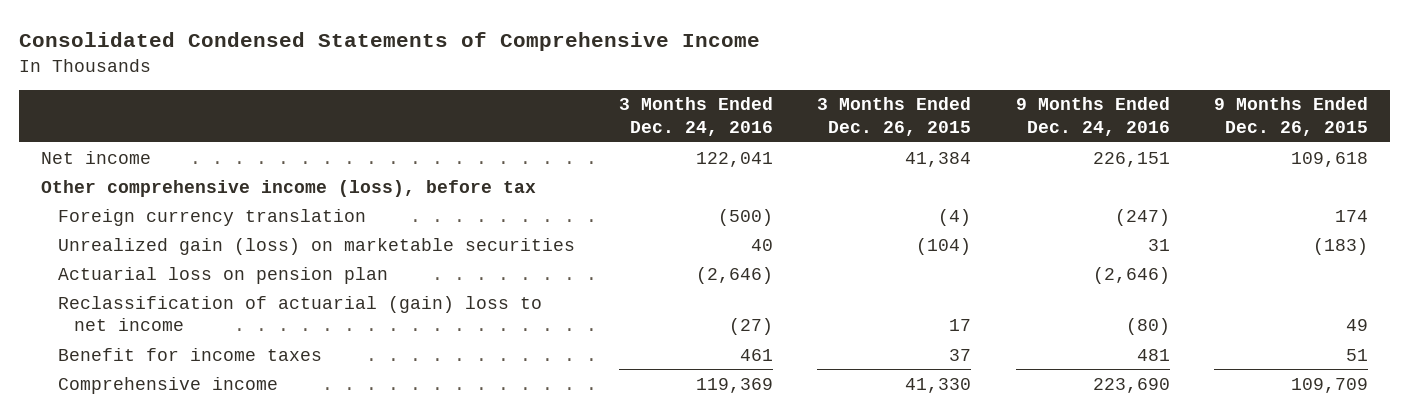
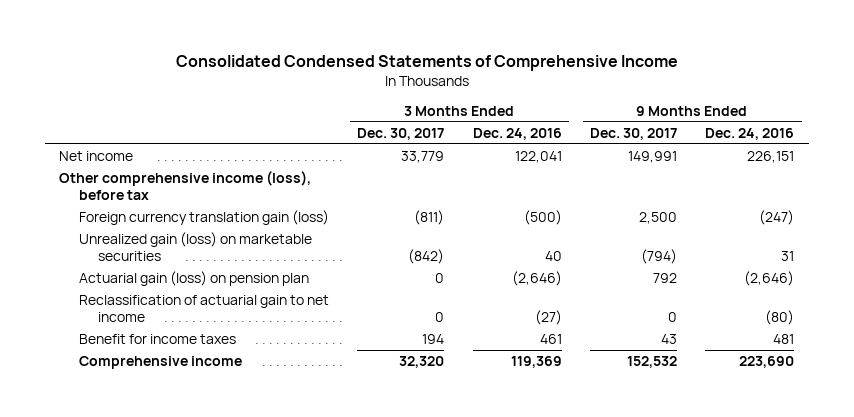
- | 3 Months Ended Dec. 24, 2016 | 3 Months Ended Dec. 26, 2015 | 9 Months Ended Dec. 24, 2016 | 9 Months Ended Dec. 26, 2015
+ | 3 Months Ended Dec. 30, 2017 | 3 Months Ended Dec. 24, 2016 | 9 Months Ended Dec. 30, 2017 | 9 Months Ended Dec. 24, 2016
- Foreign currency translation | (500) | (4) | (247) | 174
+ Foreign currency translation gain (loss) | (811) | (500) | 2,500 | (247)
- Actuarial loss on pension plan | (2,646) | | (2,646) |
- Reclassification of actuarial (gain) loss to net income | (27) | 17 | (80) | 49
+ Actuarial gain (loss) on pension plan | 0 | (2,646) | 792 | (2,646)
+ Reclassification of actuarial gain to net income | 0 | (27) | 0 | (80)

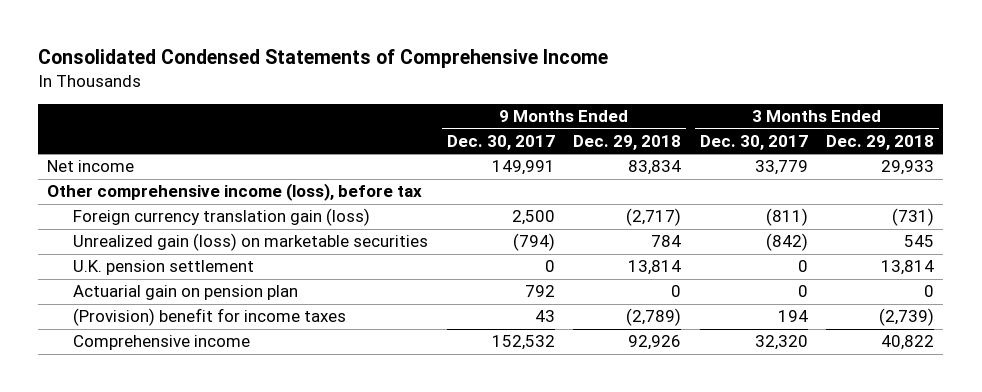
- | 3 Months Ended Dec. 30, 2017 | 3 Months Ended Dec. 24, 2016 | 9 Months Ended Dec. 30, 2017 | 9 Months Ended Dec. 24, 2016
+ | 9 Months Ended Dec. 30, 2017 | 9 Months Ended Dec. 29, 2018 | 3 Months Ended Dec. 30, 2017 | 3 Months Ended Dec. 29, 2018
- Actuarial gain (loss) on pension plan | 0 | (2,646) | 792 | (2,646)
- Reclassification of actuarial gain to net income | 0 | (27) | 0 | (80)
- Benefit for income taxes | 194 | 461 | 43 | 481
+ U.K. pension settlement | 0 | 13,814 | 0 | 13,814
+ Actuarial gain on pension plan | 792 | 0 | 0 | 0
+ (Provision) benefit for income taxes | 43 | (2,789) | 194 | (2,739)

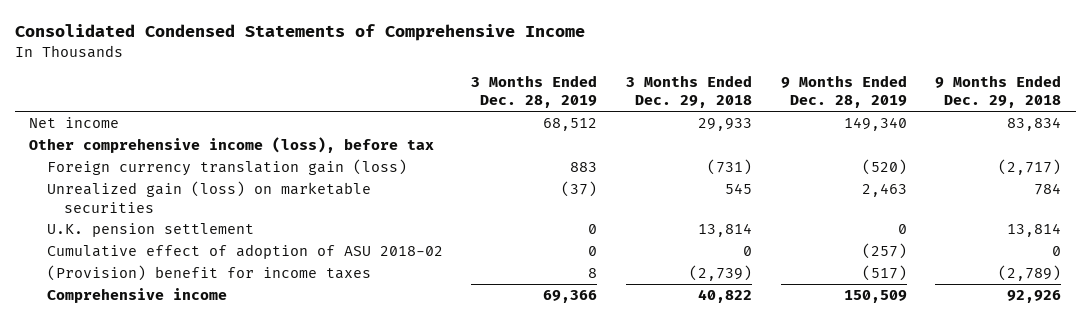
- | 9 Months Ended Dec. 30, 2017 | 9 Months Ended Dec. 29, 2018 | 3 Months Ended Dec. 30, 2017 | 3 Months Ended Dec. 29, 2018
+ | 3 Months Ended Dec. 28, 2019 | 3 Months Ended Dec. 29, 2018 | 9 Months Ended Dec. 28, 2019 | 9 Months Ended Dec. 29, 2018
- Actuarial gain on pension plan | 792 | 0 | 0 | 0
+ Cumulative effect of adoption of ASU 2018-02 | 0 | 0 | (257) | 0

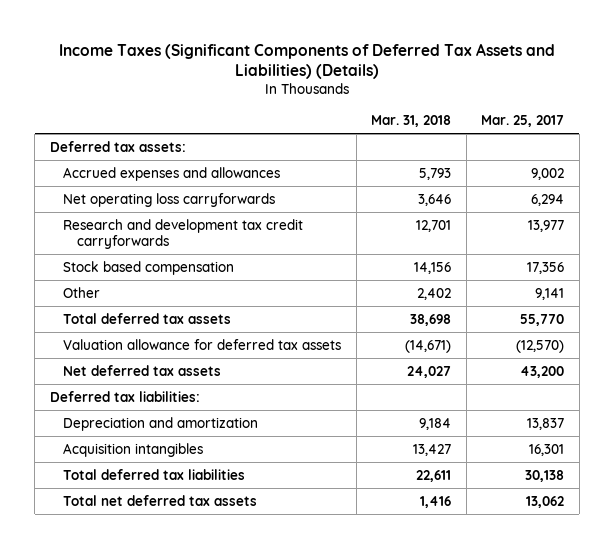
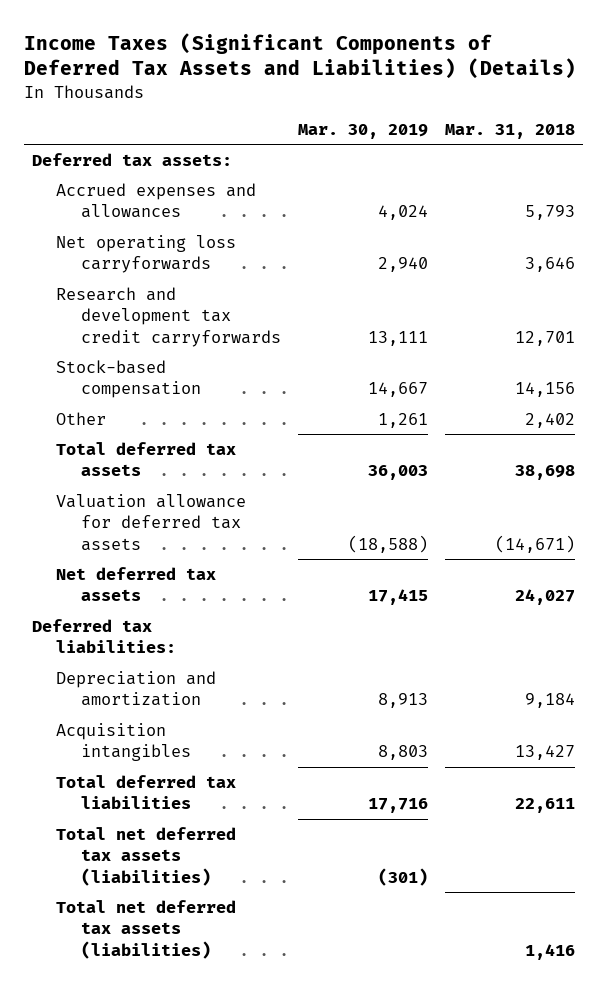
- | Mar. 31, 2018 | Mar. 25, 2017
+ | Mar. 30, 2019 | Mar. 31, 2018
- Stock based compensation | 14,156 | 17,356
+ Stock-based compensation | 14,667 | 14,156
- Total net deferred tax assets | 1,416 | 13,062
+ Total net deferred tax assets (liabilities) | (301) |
+ Total net deferred tax assets (liabilities) | | 1,416

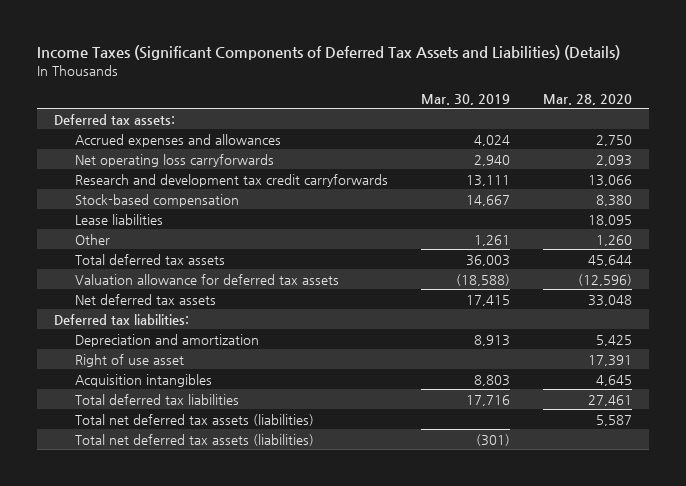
- | Mar. 30, 2019 | Mar. 31, 2018
+ | Mar. 30, 2019 | Mar. 28, 2020
+ Lease liabilities | | 18,095
+ Right of use asset | | 17,391
moved down: Total net deferred tax assets (liabilities) | (301) |

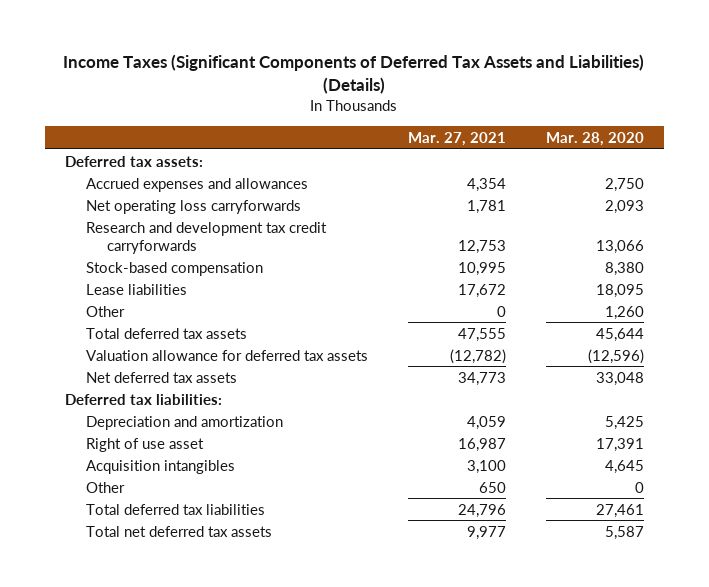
- | Mar. 30, 2019 | Mar. 28, 2020
+ | Mar. 27, 2021 | Mar. 28, 2020
+ Other | 650 | 0
- Total net deferred tax assets (liabilities) | | 5,587
- Total net deferred tax assets (liabilities) | (301) |
+ Total net deferred tax assets | 9,977 | 5,587

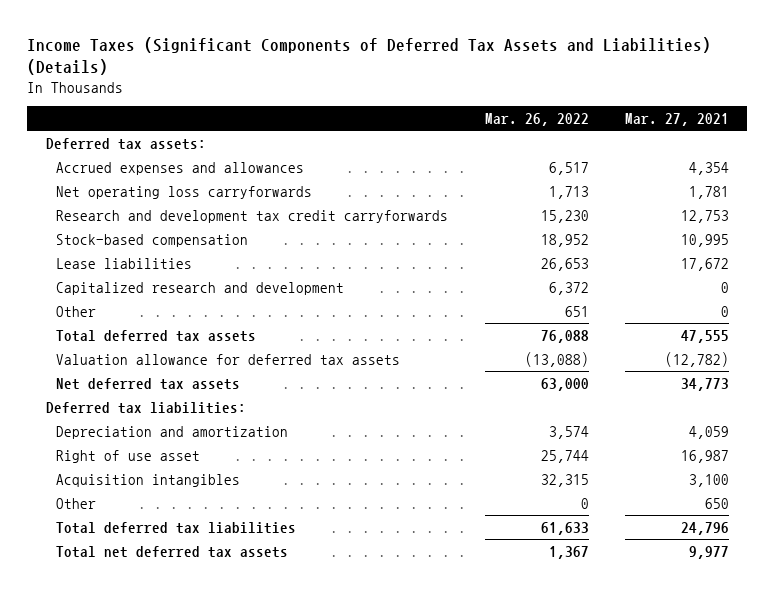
- | Mar. 27, 2021 | Mar. 28, 2020
+ | Mar. 26, 2022 | Mar. 27, 2021
+ Capitalized research and development | 6,372 | 0

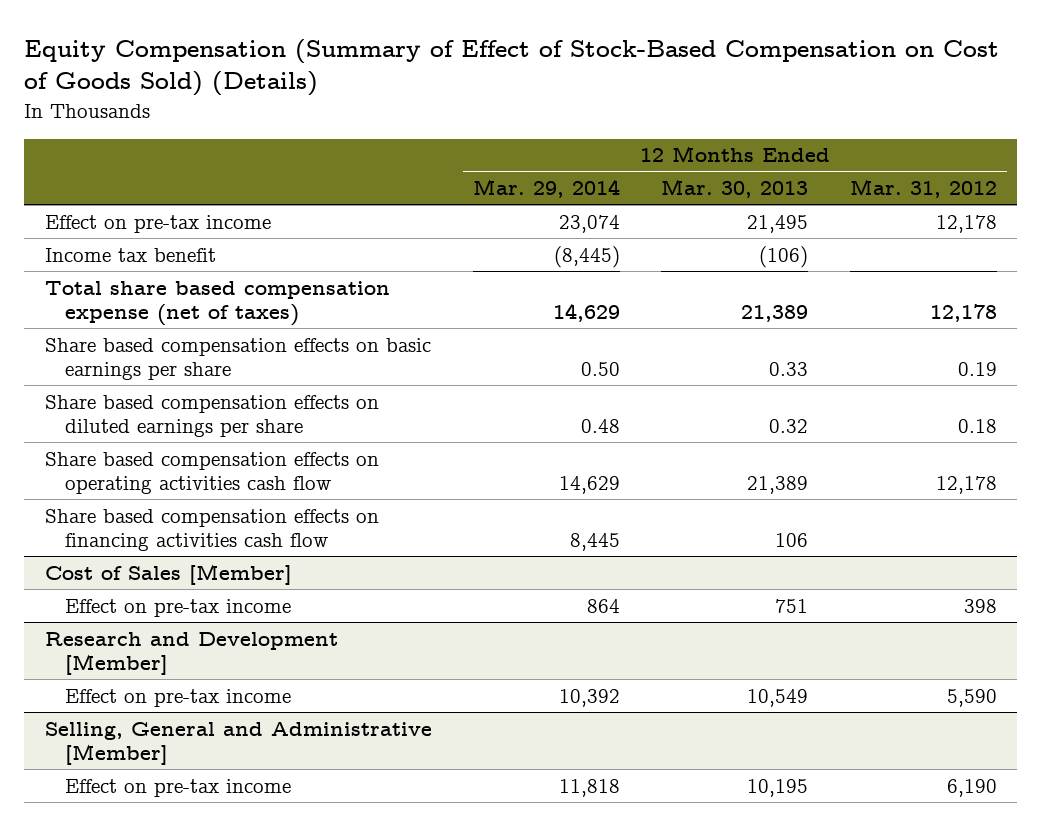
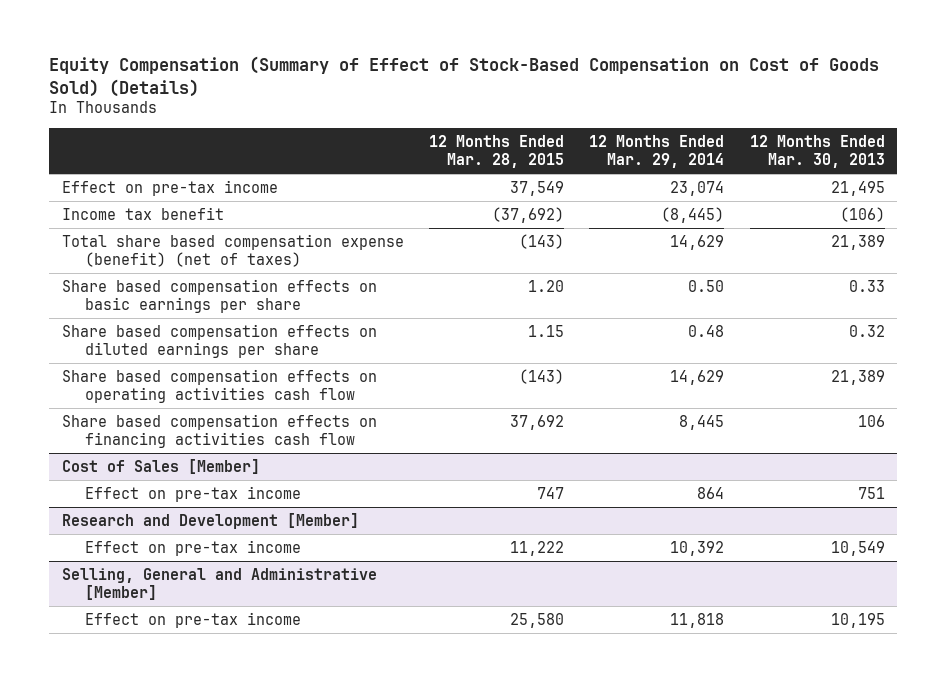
- | 12 Months Ended Mar. 29, 2014 | 12 Months Ended Mar. 30, 2013 | 12 Months Ended Mar. 31, 2012
+ | 12 Months Ended Mar. 28, 2015 | 12 Months Ended Mar. 29, 2014 | 12 Months Ended Mar. 30, 2013
- Total share based compensation expense (net of taxes) | 14,629 | 21,389 | 12,178
+ Total share based compensation expense (benefit) (net of taxes) | (143) | 14,629 | 21,389

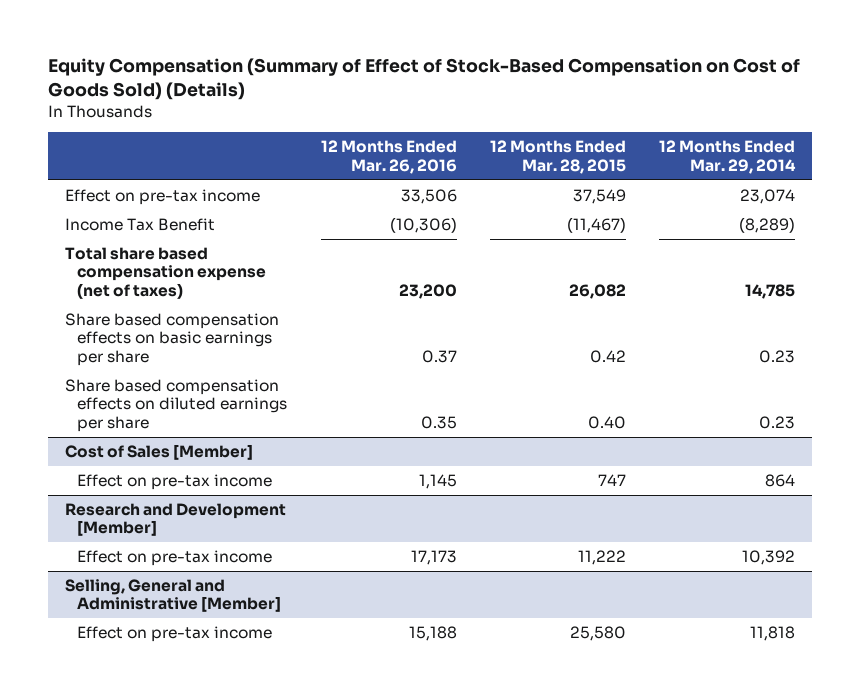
- | 12 Months Ended Mar. 28, 2015 | 12 Months Ended Mar. 29, 2014 | 12 Months Ended Mar. 30, 2013
+ | 12 Months Ended Mar. 26, 2016 | 12 Months Ended Mar. 28, 2015 | 12 Months Ended Mar. 29, 2014
- Income tax benefit | (37,692) | (8,445) | (106)
- Total share based compensation expense (benefit) (net of taxes) | (143) | 14,629 | 21,389
- Share based compensation effects on basic earnings per share | 1.20 | 0.50 | 0.33
- Share based compensation effects on diluted earnings per share | 1.15 | 0.48 | 0.32
- Share based compensation effects on operating activities cash flow | (143) | 14,629 | 21,389
- Share based compensation effects on financing activities cash flow | 37,692 | 8,445 | 106
+ Income Tax Benefit | (10,306) | (11,467) | (8,289)
+ Total share based compensation expense (net of taxes) | 23,200 | 26,082 | 14,785
+ Share based compensation effects on basic earnings per share | 0.37 | 0.42 | 0.23
+ Share based compensation effects on diluted earnings per share | 0.35 | 0.40 | 0.23

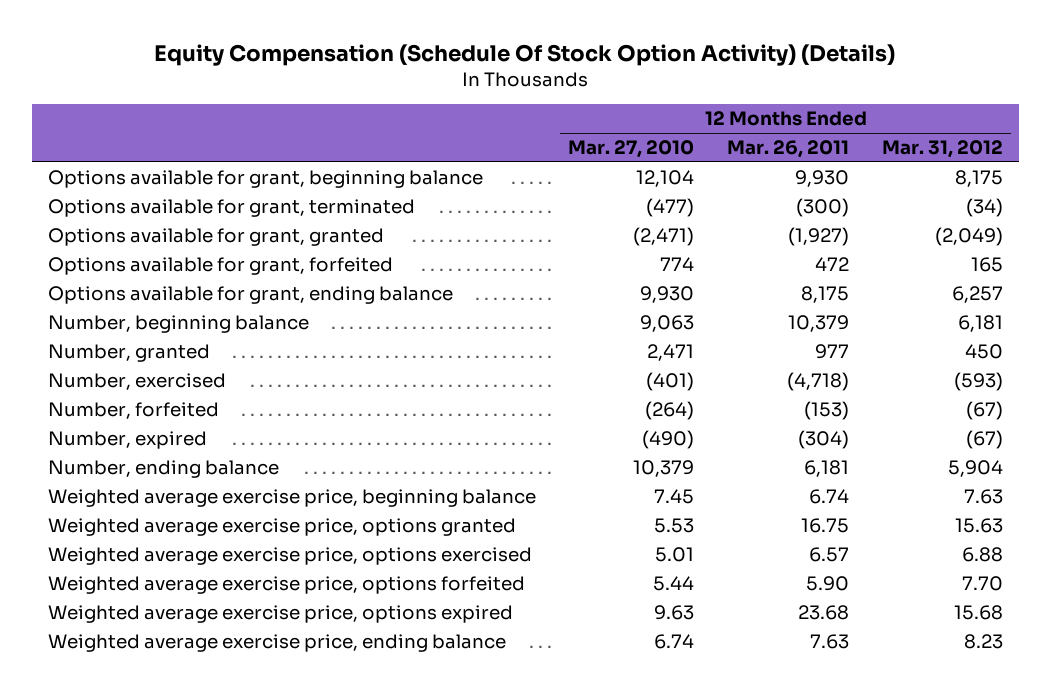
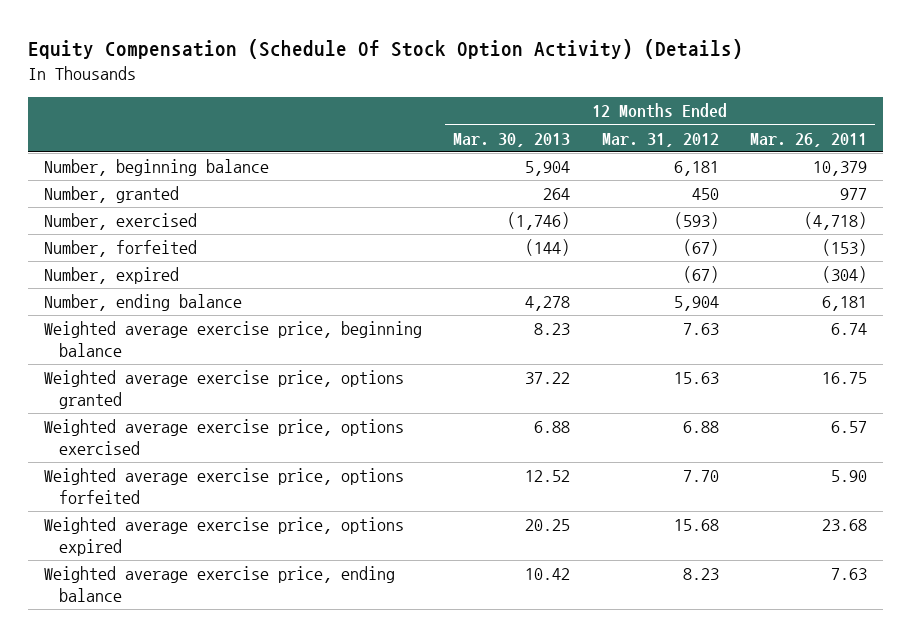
- | 12 Months Ended Mar. 27, 2010 | 12 Months Ended Mar. 26, 2011 | 12 Months Ended Mar. 31, 2012
+ | 12 Months Ended Mar. 30, 2013 | 12 Months Ended Mar. 31, 2012 | 12 Months Ended Mar. 26, 2011
- Options available for grant, beginning balance | 12,104 | 9,930 | 8,175
- Options available for grant, terminated | (477) | (300) | (34)
- Options available for grant, granted | (2,471) | (1,927) | (2,049)
- Options available for grant, forfeited | 774 | 472 | 165
- Options available for grant, ending balance | 9,930 | 8,175 | 6,257

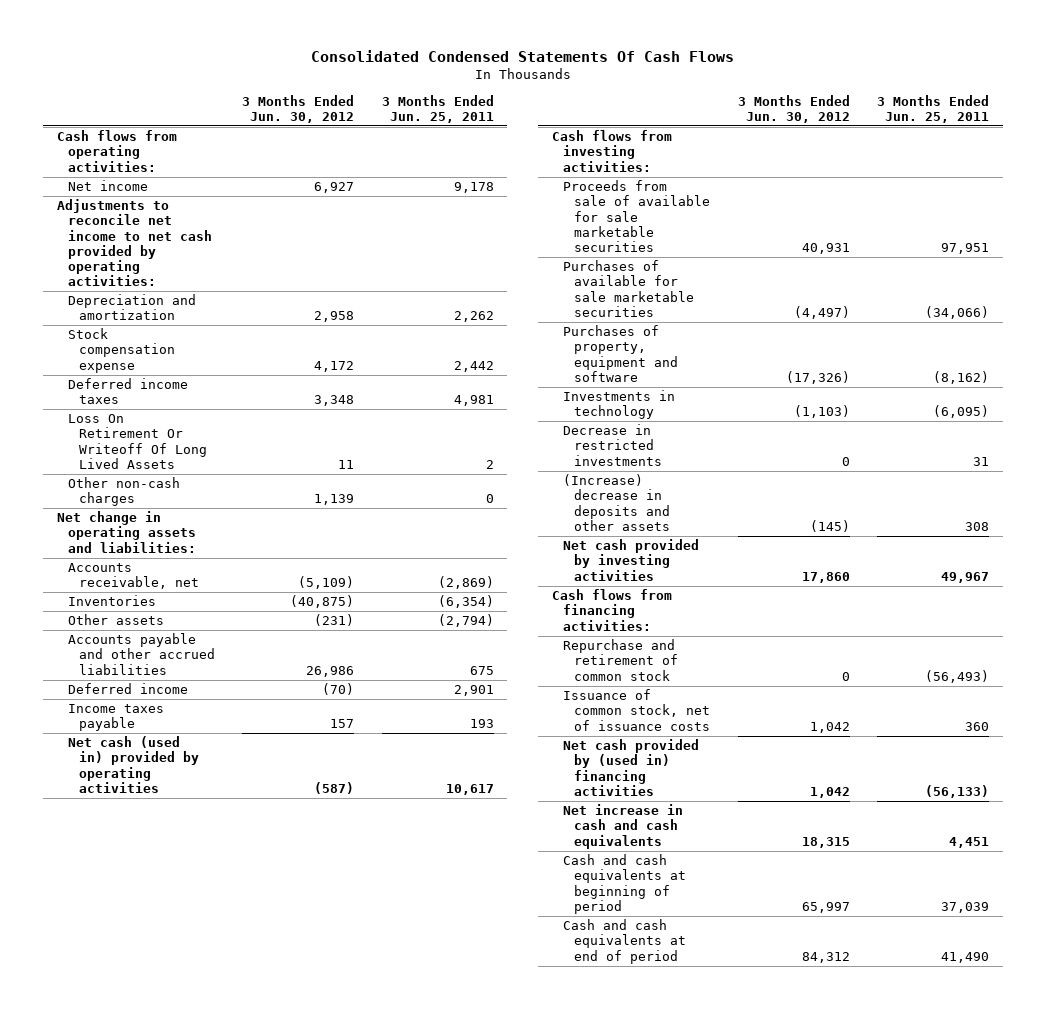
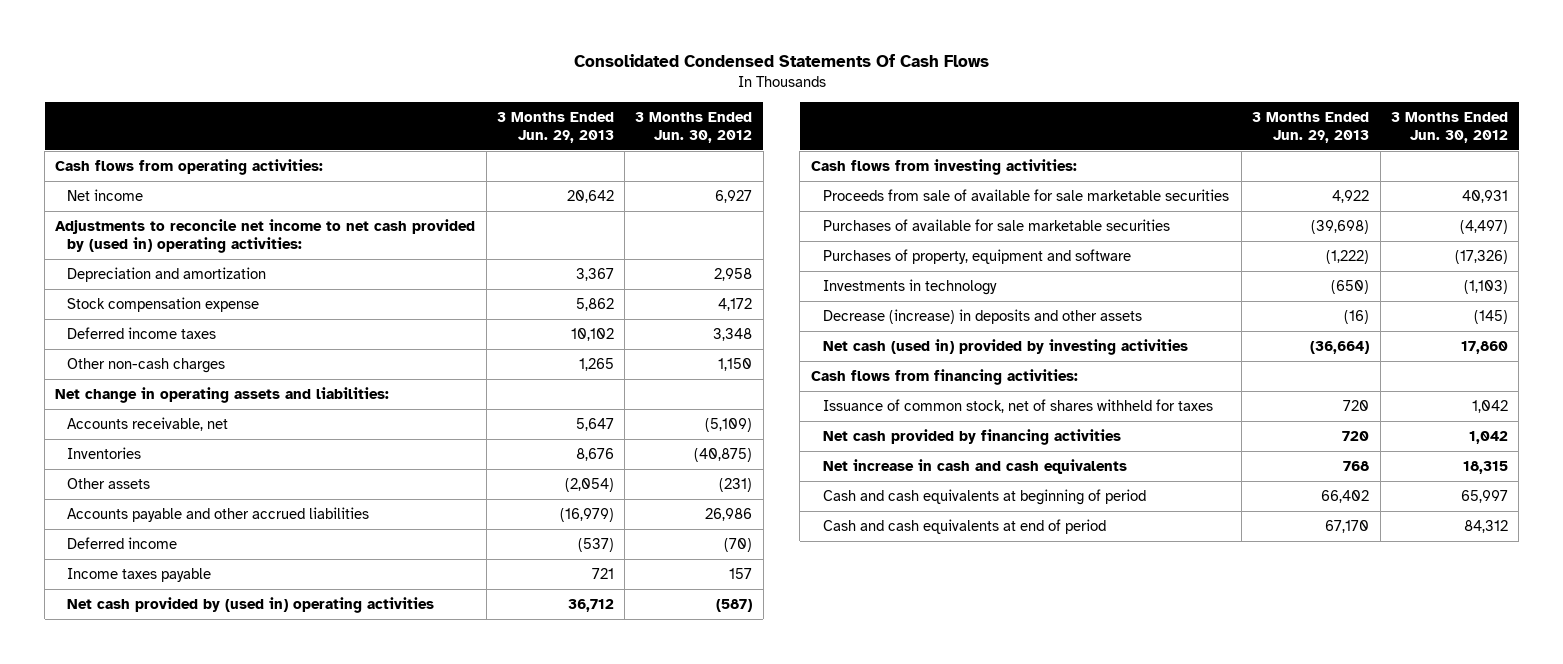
- | 3 Months Ended Jun. 30, 2012 | 3 Months Ended Jun. 25, 2011
+ | 3 Months Ended Jun. 29, 2013 | 3 Months Ended Jun. 30, 2012
- Adjustments to reconcile net income to net cash provided by operating activities:
+ Adjustments to reconcile net income to net cash provided by (used in) operating activities:
- Loss On Retirement Or Writeoff Of Long Lived Assets | 11 | 2
- Other non-cash charges | 1,139 | 0
+ Other non-cash charges | 1,265 | 1,150
- Net cash (used in) provided by operating activities | (587) | 10,617
+ Net cash provided by (used in) operating activities | 36,712 | (587)
- Decrease in restricted investments | 0 | 31
- (Increase) decrease in deposits and other assets | (145) | 308
- Net cash provided by investing activities | 17,860 | 49,967
+ Decrease (increase) in deposits and other assets | (16) | (145)
+ Net cash (used in) provided by investing activities | (36,664) | 17,860
- Repurchase and retirement of common stock | 0 | (56,493)
- Issuance of common stock, net of issuance costs | 1,042 | 360
- Net cash provided by (used in) financing activities | 1,042 | (56,133)
+ Issuance of common stock, net of shares withheld for taxes | 720 | 1,042
+ Net cash provided by financing activities | 720 | 1,042

